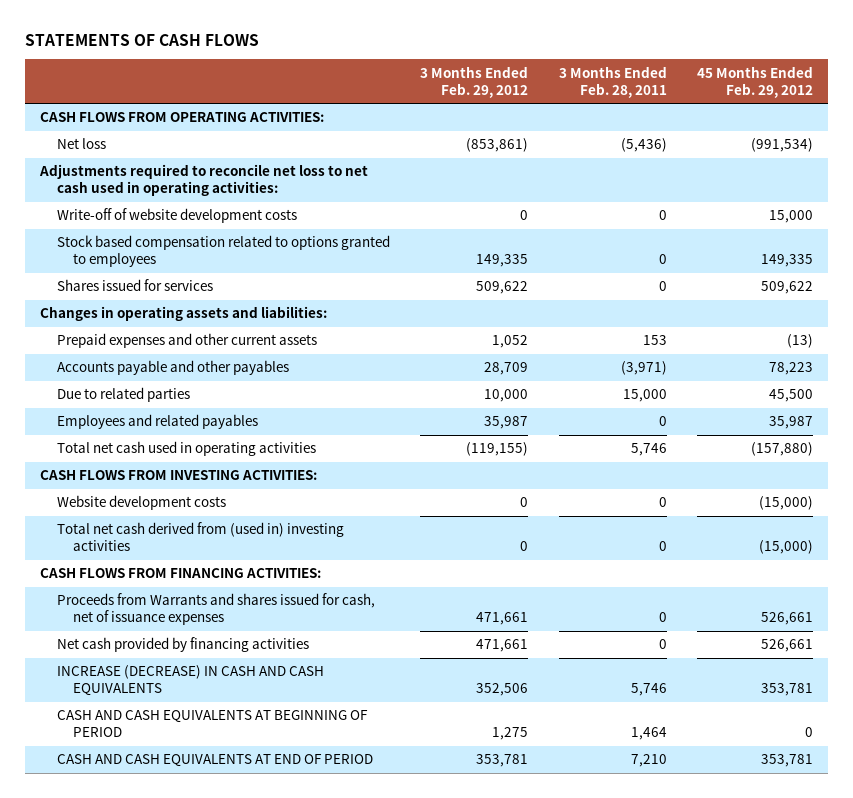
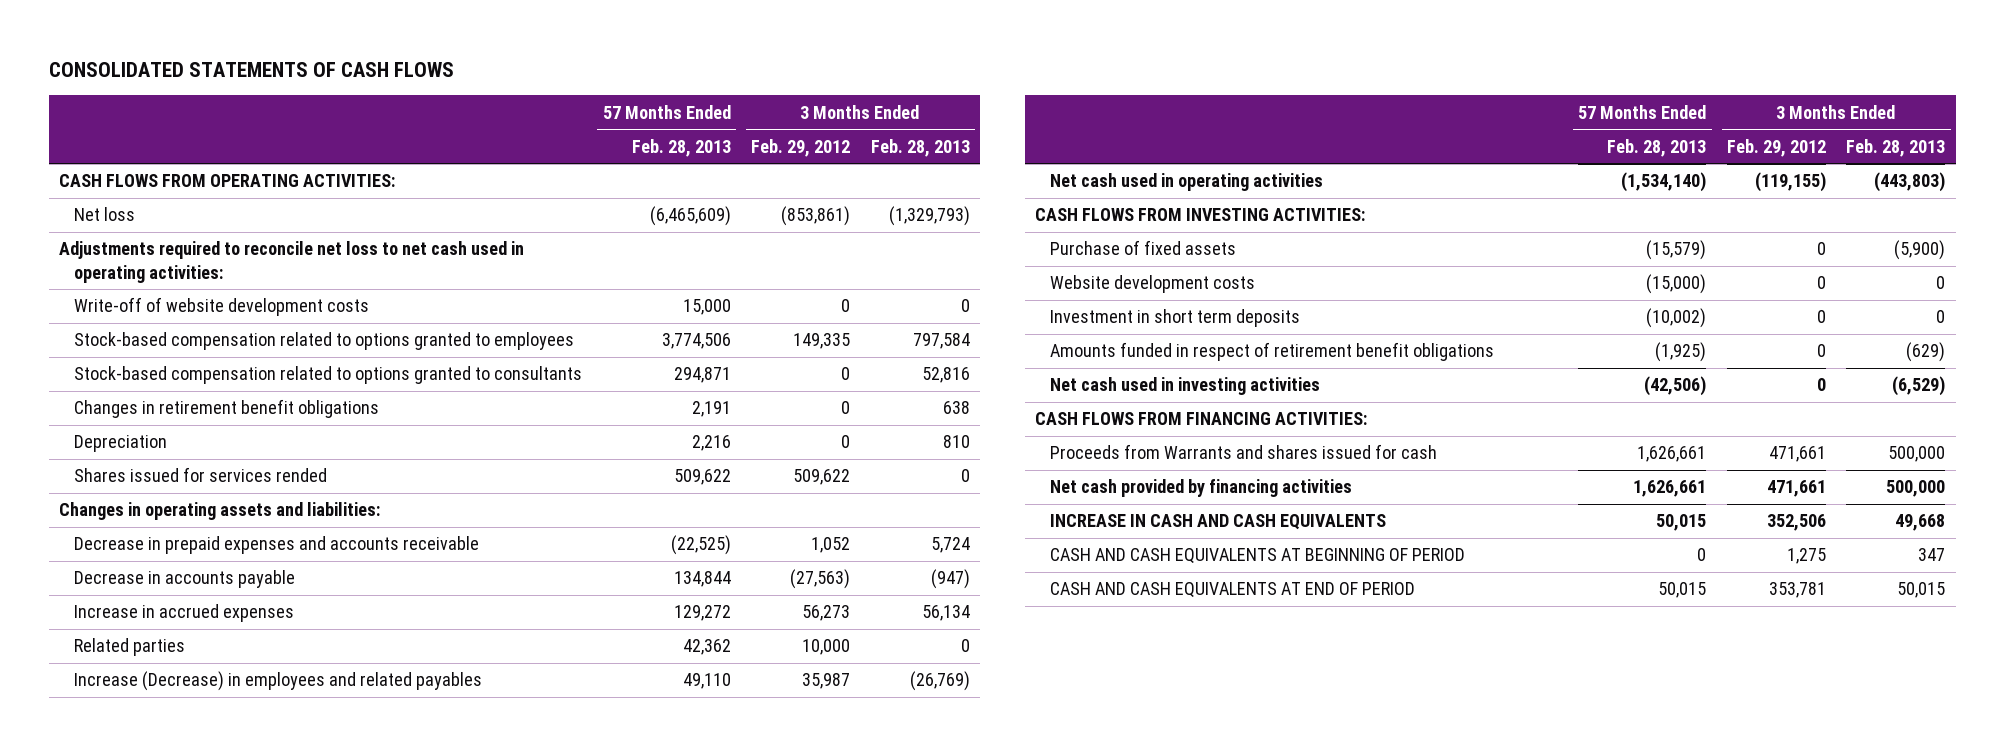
- STATEMENTS OF CASH FLOWS
+ CONSOLIDATED STATEMENTS OF CASH FLOWS
- | 3 Months Ended Feb. 29, 2012 | 3 Months Ended Feb. 28, 2011 | 45 Months Ended Feb. 29, 2012
+ | 57 Months Ended Feb. 28, 2013 | 3 Months Ended Feb. 29, 2012 | 3 Months Ended Feb. 28, 2013
- Stock based compensation related to options granted to employees | 149,335 | 0 | 149,335
- Shares issued for services | 509,622 | 0 | 509,622
+ Stock-based compensation related to options granted to employees | 3,774,506 | 149,335 | 797,584
+ Stock-based compensation related to options granted to consultants | 294,871 | 0 | 52,816
+ Changes in retirement benefit obligations | 2,191 | 0 | 638
+ Depreciation | 2,216 | 0 | 810
+ Shares issued for services rended | 509,622 | 509,622 | 0
- Prepaid expenses and other current assets | 1,052 | 153 | (13)
- Accounts payable and other payables | 28,709 | (3,971) | 78,223
- Due to related parties | 10,000 | 15,000 | 45,500
- Employees and related payables | 35,987 | 0 | 35,987
- Total net cash used in operating activities | (119,155) | 5,746 | (157,880)
+ Decrease in prepaid expenses and accounts receivable | (22,525) | 1,052 | 5,724
+ Decrease in accounts payable | 134,844 | (27,563) | (947)
+ Increase in accrued expenses | 129,272 | 56,273 | 56,134
+ Related parties | 42,362 | 10,000 | 0
+ Increase (Decrease) in employees and related payables | 49,110 | 35,987 | (26,769)
+ Net cash used in operating activities | (1,534,140) | (119,155) | (443,803)
+ Purchase of fixed assets | (15,579) | 0 | (5,900)
- Total net cash derived from (used in) investing activities | 0 | 0 | (15,000)
+ Investment in short term deposits | (10,002) | 0 | 0
+ Amounts funded in respect of retirement benefit obligations | (1,925) | 0 | (629)
+ Net cash used in investing activities | (42,506) | 0 | (6,529)
- Proceeds from Warrants and shares issued for cash, net of issuance expenses | 471,661 | 0 | 526,661
+ Proceeds from Warrants and shares issued for cash | 1,626,661 | 471,661 | 500,000
- INCREASE (DECREASE) IN CASH AND CASH EQUIVALENTS | 352,506 | 5,746 | 353,781
+ INCREASE IN CASH AND CASH EQUIVALENTS | 50,015 | 352,506 | 49,668

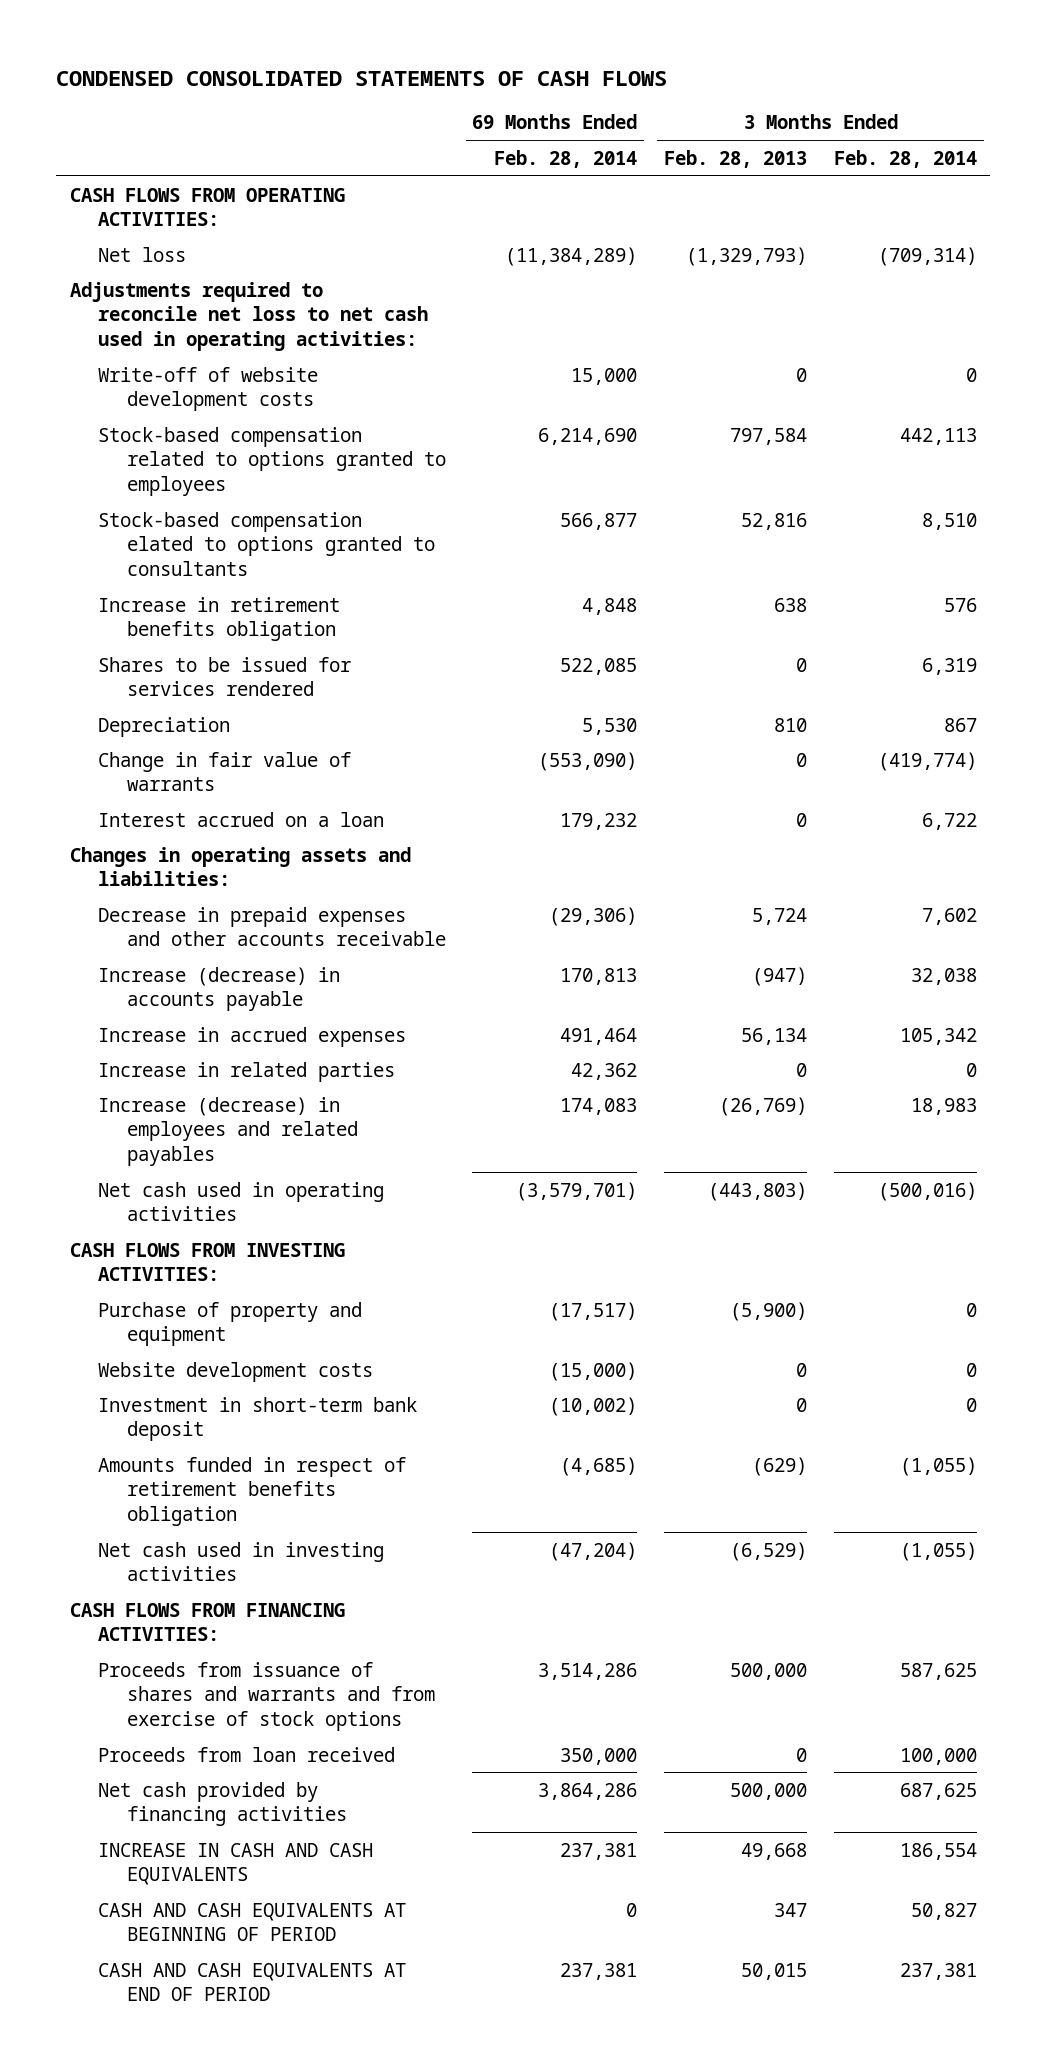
- CONSOLIDATED STATEMENTS OF CASH FLOWS
+ CONDENSED CONSOLIDATED STATEMENTS OF CASH FLOWS
- | 57 Months Ended Feb. 28, 2013 | 3 Months Ended Feb. 29, 2012 | 3 Months Ended Feb. 28, 2013
+ | 69 Months Ended Feb. 28, 2014 | 3 Months Ended Feb. 28, 2013 | 3 Months Ended Feb. 28, 2014
- Stock-based compensation related to options granted to consultants | 294,871 | 0 | 52,816
- Changes in retirement benefit obligations | 2,191 | 0 | 638
+ Stock-based compensation elated to options granted to consultants | 566,877 | 52,816 | 8,510
+ Increase in retirement benefits obligation | 4,848 | 638 | 576
+ Shares to be issued for services rendered | 522,085 | 0 | 6,319
- Shares issued for services rended | 509,622 | 509,622 | 0
+ Change in fair value of warrants | (553,090) | 0 | (419,774)
+ Interest accrued on a loan | 179,232 | 0 | 6,722
- Decrease in prepaid expenses and accounts receivable | (22,525) | 1,052 | 5,724
- Decrease in accounts payable | 134,844 | (27,563) | (947)
+ Decrease in prepaid expenses and other accounts receivable | (29,306) | 5,724 | 7,602
+ Increase (decrease) in accounts payable | 170,813 | (947) | 32,038
- Related parties | 42,362 | 10,000 | 0
- Increase (Decrease) in employees and related payables | 49,110 | 35,987 | (26,769)
+ Increase in related parties | 42,362 | 0 | 0
+ Increase (decrease) in employees and related payables | 174,083 | (26,769) | 18,983
- Purchase of fixed assets | (15,579) | 0 | (5,900)
+ Purchase of property and equipment | (17,517) | (5,900) | 0
- Investment in short term deposits | (10,002) | 0 | 0
- Amounts funded in respect of retirement benefit obligations | (1,925) | 0 | (629)
+ Investment in short-term bank deposit | (10,002) | 0 | 0
+ Amounts funded in respect of retirement benefits obligation | (4,685) | (629) | (1,055)
- Proceeds from Warrants and shares issued for cash | 1,626,661 | 471,661 | 500,000
+ Proceeds from issuance of shares and warrants and from exercise of stock options | 3,514,286 | 500,000 | 587,625
+ Proceeds from loan received | 350,000 | 0 | 100,000

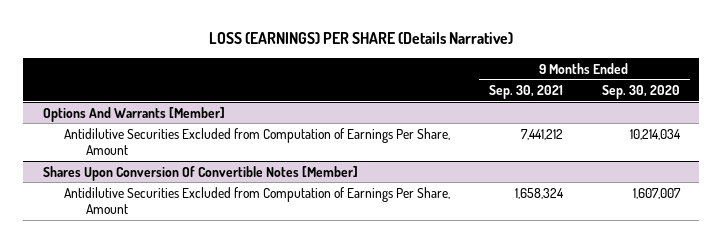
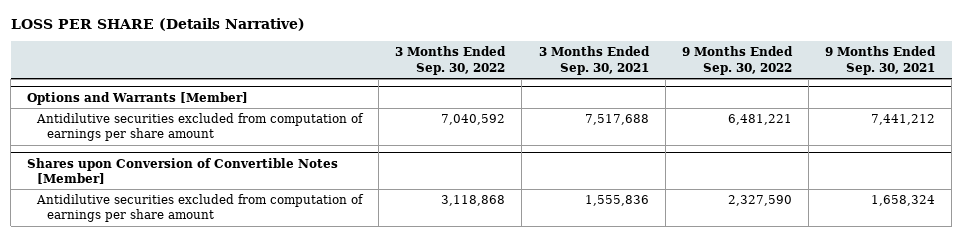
- LOSS (EARNINGS) PER SHARE (Details Narrative)
+ LOSS PER SHARE (Details Narrative)
- | 9 Months Ended Sep. 30, 2021 | 9 Months Ended Sep. 30, 2020
+ | 3 Months Ended Sep. 30, 2022 | 3 Months Ended Sep. 30, 2021 | 9 Months Ended Sep. 30, 2022 | 9 Months Ended Sep. 30, 2021
- Options And Warrants [Member]
- Antidilutive Securities Excluded from Computation of Earnings Per Share, Amount | 7,441,212 | 10,214,034
- Shares Upon Conversion Of Convertible Notes [Member]
- Antidilutive Securities Excluded from Computation of Earnings Per Share, Amount | 1,658,324 | 1,607,007
+ Options and Warrants [Member]
+ Antidilutive securities excluded from computation of earnings per share amount | 7,040,592 | 7,517,688 | 6,481,221 | 7,441,212
+ Shares upon Conversion of Convertible Notes [Member]
+ Antidilutive securities excluded from computation of earnings per share amount | 3,118,868 | 1,555,836 | 2,327,590 | 1,658,324

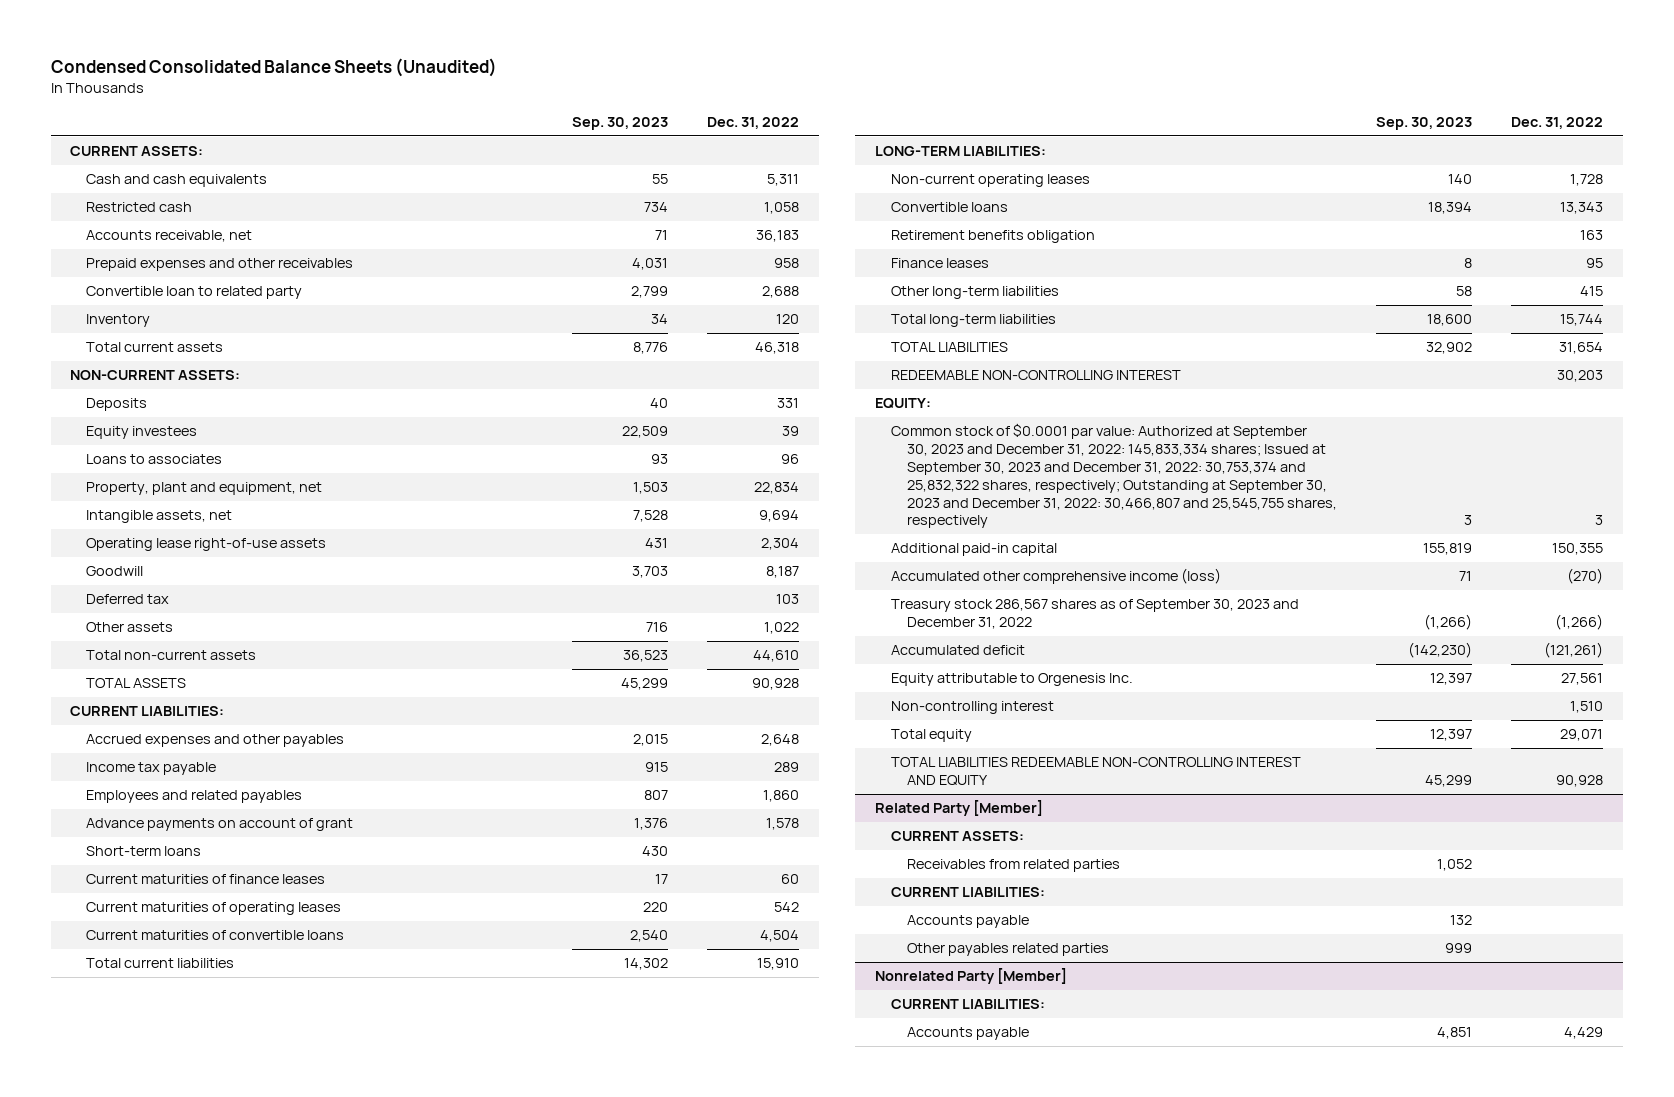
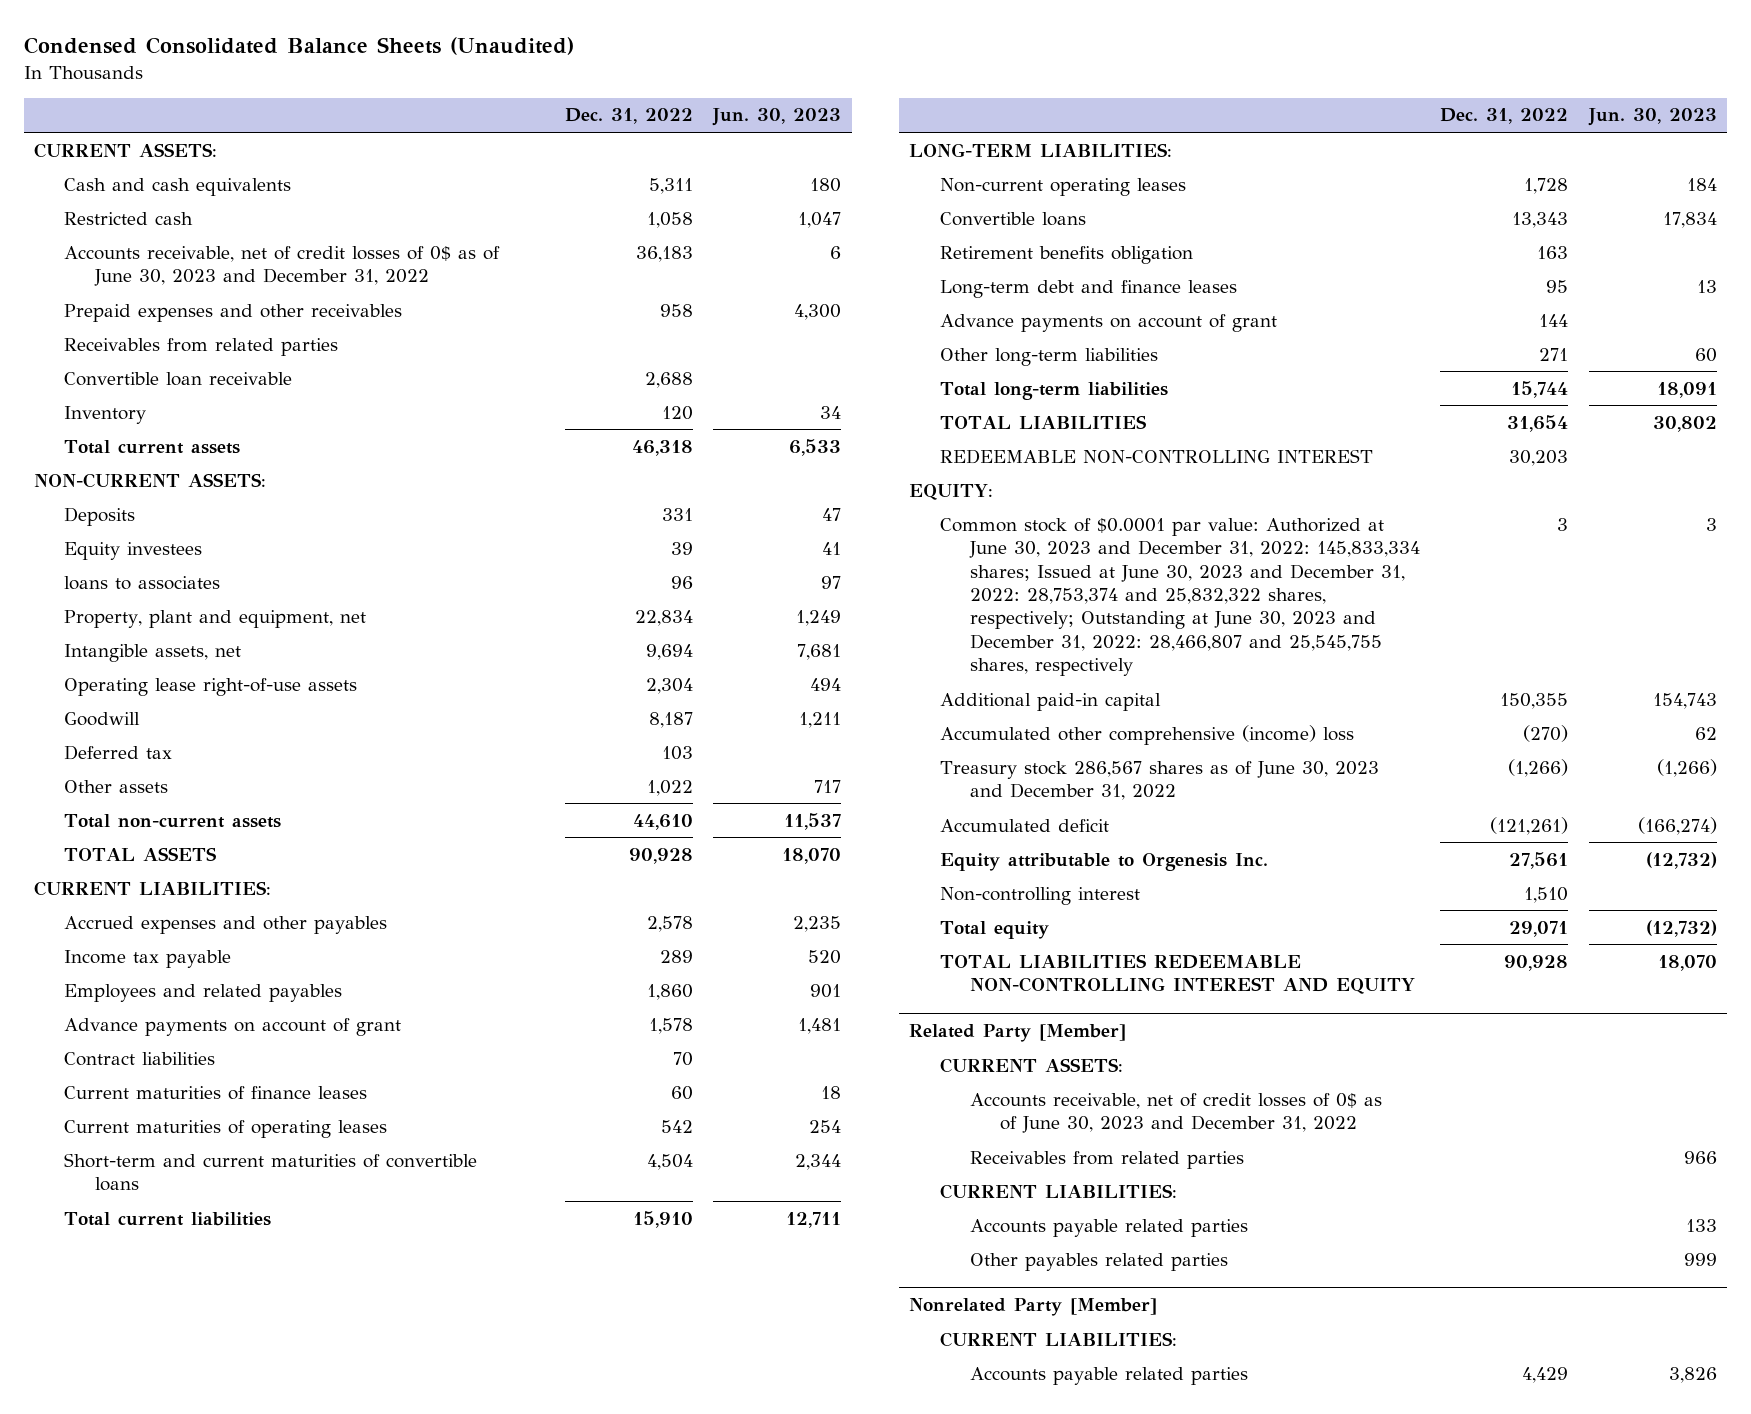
- | Sep. 30, 2023 | Dec. 31, 2022
+ | Dec. 31, 2022 | Jun. 30, 2023
- Accounts receivable, net | 71 | 36,183
+ Accounts receivable, net of credit losses of 0$ as of June 30, 2023 and December 31, 2022 | 36,183 | 6
- Convertible loan to related party | 2,799 | 2,688
+ Receivables from related parties
+ Convertible loan receivable | 2,688 |
- Loans to associates | 93 | 96
+ loans to associates | 96 | 97
- Accrued expenses and other payables | 2,015 | 2,648
+ Accrued expenses and other payables | 2,578 | 2,235
- Short-term loans | 430 |
+ Contract liabilities | 70 |
- Current maturities of convertible loans | 2,540 | 4,504
+ Short-term and current maturities of convertible loans | 4,504 | 2,344
- Finance leases | 8 | 95
- Other long-term liabilities | 58 | 415
+ Long-term debt and finance leases | 95 | 13
+ Advance payments on account of grant | 144 |
+ Other long-term liabilities | 271 | 60
- Common stock of $0.0001 par value: Authorized at September 30, 2023 and December 31, 2022: 145,833,334 shares; Issued at September 30, 2023 and December 31, 2022: 30,753,374 and 25,832,322 shares, respectively; Outstanding at September 30, 2023 and December 31, 2022: 30,466,807 and 25,545,755 shares, respectively | 3 | 3
+ Common stock of $0.0001 par value: Authorized at June 30, 2023 and December 31, 2022: 145,833,334 shares; Issued at June 30, 2023 and December 31, 2022: 28,753,374 and 25,832,322 shares, respectively; Outstanding at June 30, 2023 and December 31, 2022: 28,466,807 and 25,545,755 shares, respectively | 3 | 3
- Accumulated other comprehensive income (loss) | 71 | (270)
- Treasury stock 286,567 shares as of September 30, 2023 and December 31, 2022 | (1,266) | (1,266)
+ Accumulated other comprehensive (income) loss | (270) | 62
+ Treasury stock 286,567 shares as of June 30, 2023 and December 31, 2022 | (1,266) | (1,266)
@ Related Party [Member]
+ Accounts receivable, net of credit losses of 0$ as of June 30, 2023 and December 31, 2022
- Accounts payable | 132 |
+ Accounts payable related parties | | 133
@ Nonrelated Party [Member]
- Accounts payable | 4,851 | 4,429
+ Accounts payable related parties | 4,429 | 3,826

